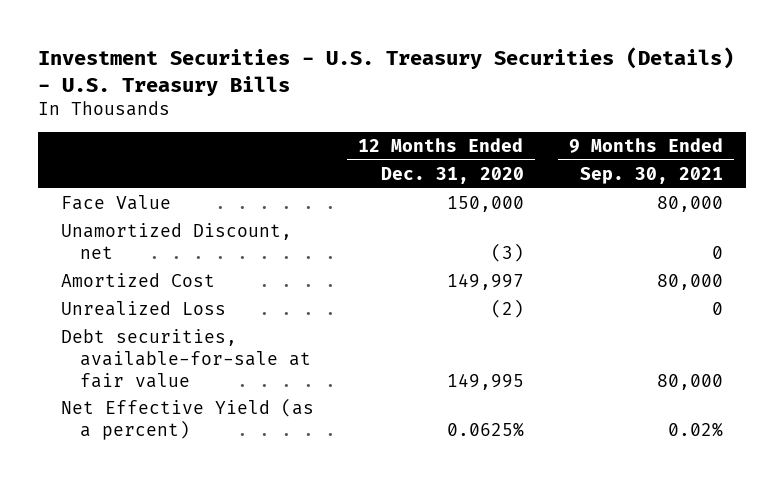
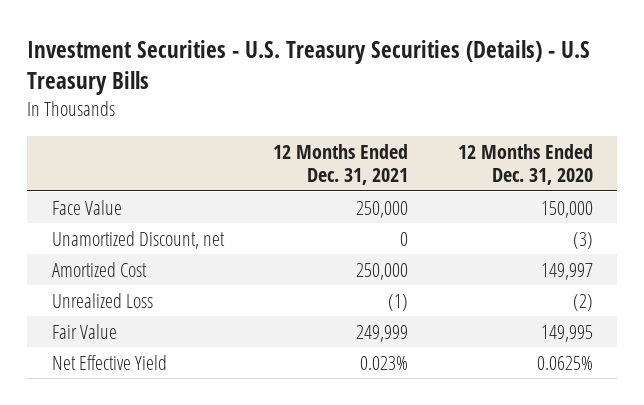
- Investment Securities - U.S. Treasury Securities (Details) - U.S. Treasury Bills
+ Investment Securities - U.S. Treasury Securities (Details) - U.S Treasury Bills
- | 12 Months Ended Dec. 31, 2020 | 9 Months Ended Sep. 30, 2021
+ | 12 Months Ended Dec. 31, 2021 | 12 Months Ended Dec. 31, 2020
- Debt securities, available-for-sale at fair value | 149,995 | 80,000
- Net Effective Yield (as a percent) | 0.0625% | 0.02%
+ Fair Value | 249,999 | 149,995
+ Net Effective Yield | 0.023% | 0.0625%

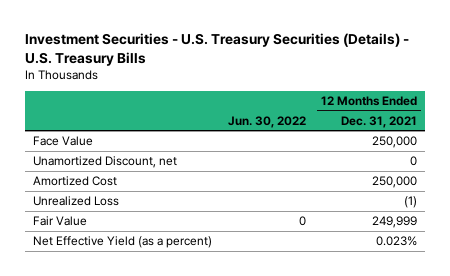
- Investment Securities - U.S. Treasury Securities (Details) - U.S Treasury Bills
+ Investment Securities - U.S. Treasury Securities (Details) - U.S. Treasury Bills
- | 12 Months Ended Dec. 31, 2021 | 12 Months Ended Dec. 31, 2020
+ | Jun. 30, 2022 | 12 Months Ended Dec. 31, 2021
- Net Effective Yield | 0.023% | 0.0625%
+ Net Effective Yield (as a percent) | | 0.023%

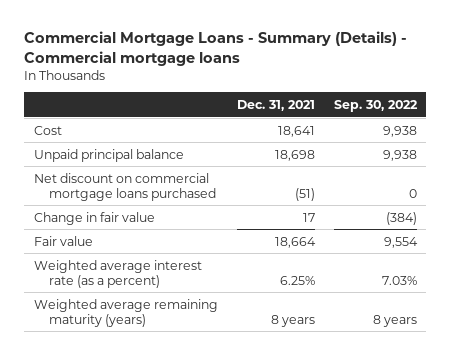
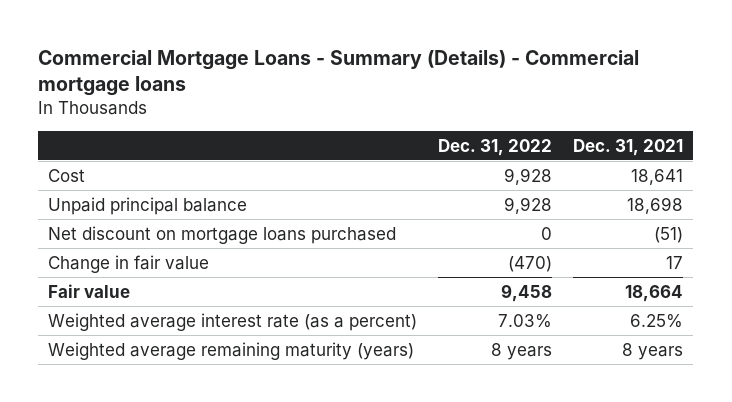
- | Dec. 31, 2021 | Sep. 30, 2022
+ | Dec. 31, 2022 | Dec. 31, 2021
- Net discount on commercial mortgage loans purchased | (51) | 0
+ Net discount on mortgage loans purchased | 0 | (51)

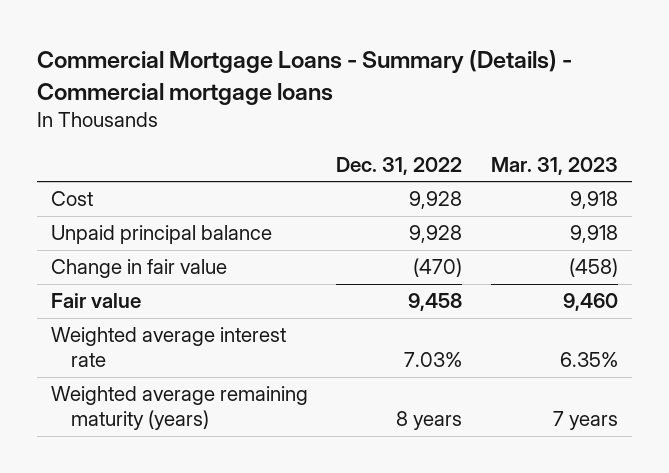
- | Dec. 31, 2022 | Dec. 31, 2021
+ | Dec. 31, 2022 | Mar. 31, 2023
- Net discount on mortgage loans purchased | 0 | (51)
- Weighted average interest rate (as a percent) | 7.03% | 6.25%
+ Weighted average interest rate | 7.03% | 6.35%

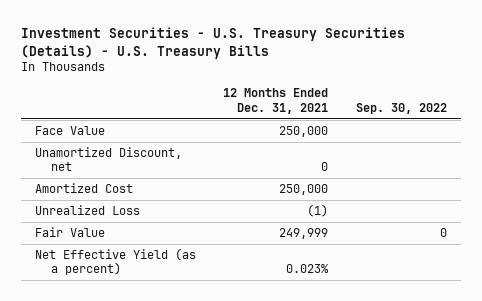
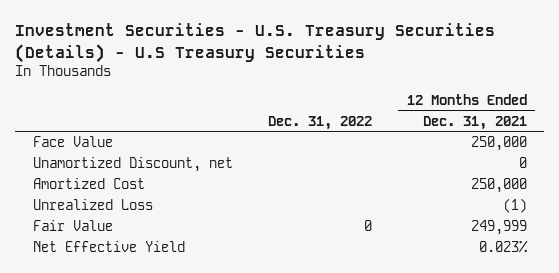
- Investment Securities - U.S. Treasury Securities (Details) - U.S. Treasury Bills
+ Investment Securities - U.S. Treasury Securities (Details) - U.S Treasury Securities
- | 12 Months Ended Dec. 31, 2021 | Sep. 30, 2022
+ | Dec. 31, 2022 | 12 Months Ended Dec. 31, 2021
- Net Effective Yield (as a percent) | 0.023% |
+ Net Effective Yield | | 0.023%

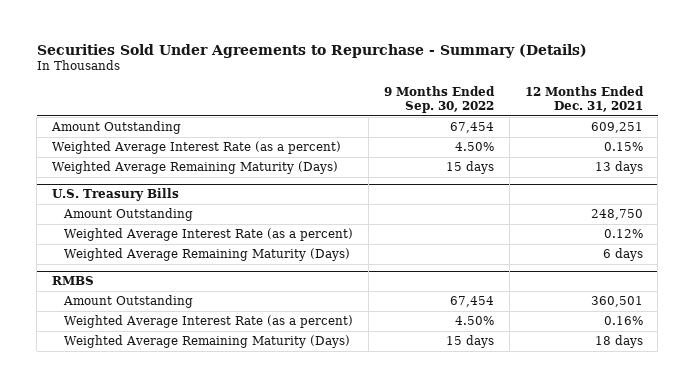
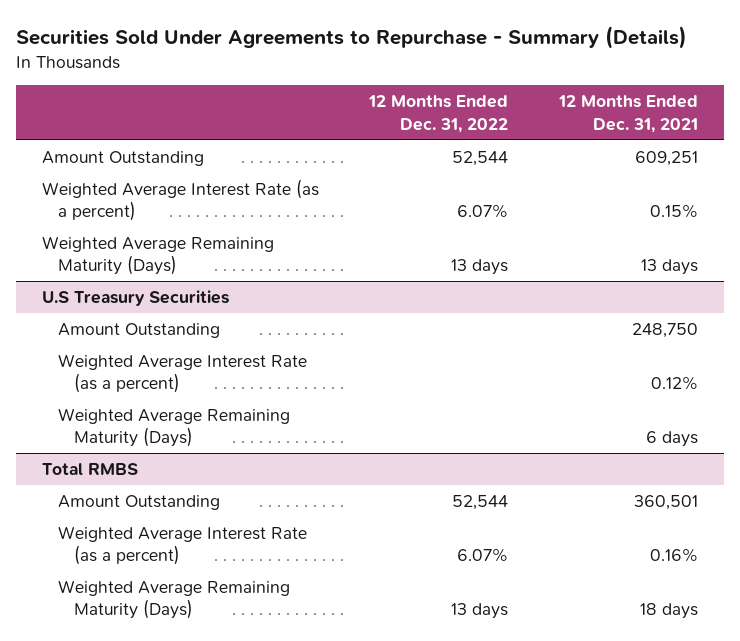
- | 9 Months Ended Sep. 30, 2022 | 12 Months Ended Dec. 31, 2021
+ | 12 Months Ended Dec. 31, 2022 | 12 Months Ended Dec. 31, 2021
- U.S. Treasury Bills
+ U.S Treasury Securities
- RMBS
+ Total RMBS

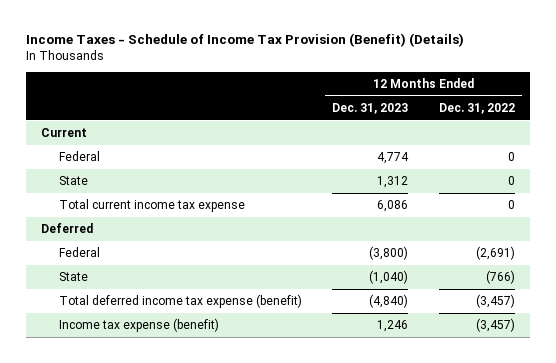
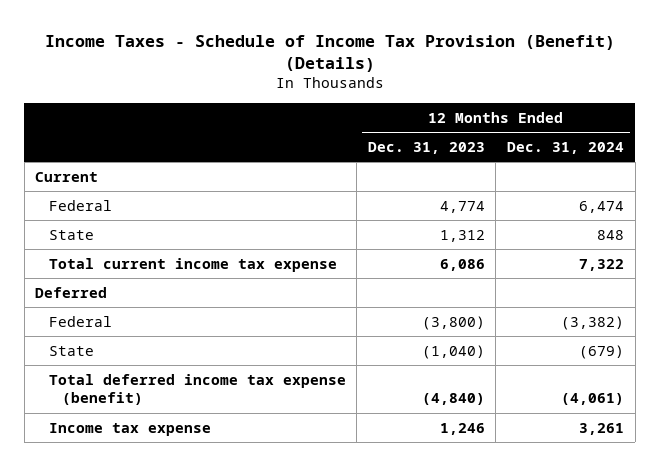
- | 12 Months Ended Dec. 31, 2023 | 12 Months Ended Dec. 31, 2022
+ | 12 Months Ended Dec. 31, 2023 | 12 Months Ended Dec. 31, 2024
- Income tax expense (benefit) | 1,246 | (3,457)
+ Income tax expense | 1,246 | 3,261

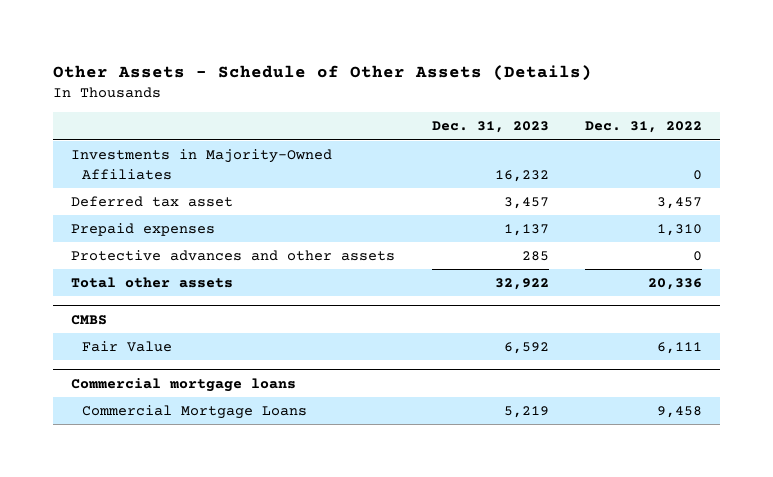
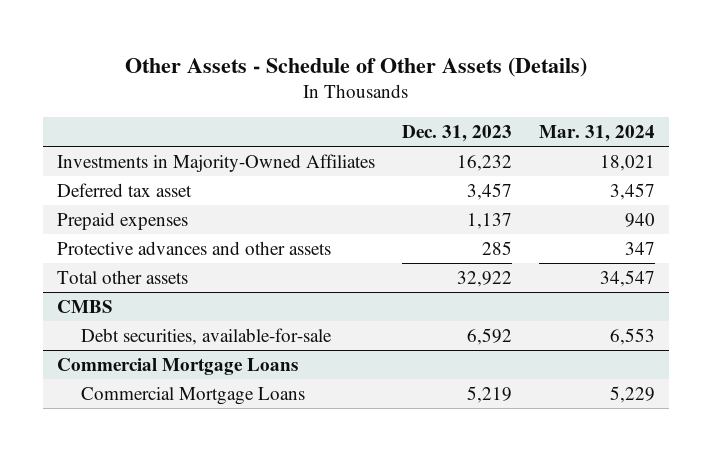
- | Dec. 31, 2023 | Dec. 31, 2022
+ | Dec. 31, 2023 | Mar. 31, 2024
@ CMBS
- Fair Value | 6,592 | 6,111
- Commercial mortgage loans
@ CMBS
+ Debt securities, available-for-sale | 6,592 | 6,553
+ Commercial Mortgage Loans

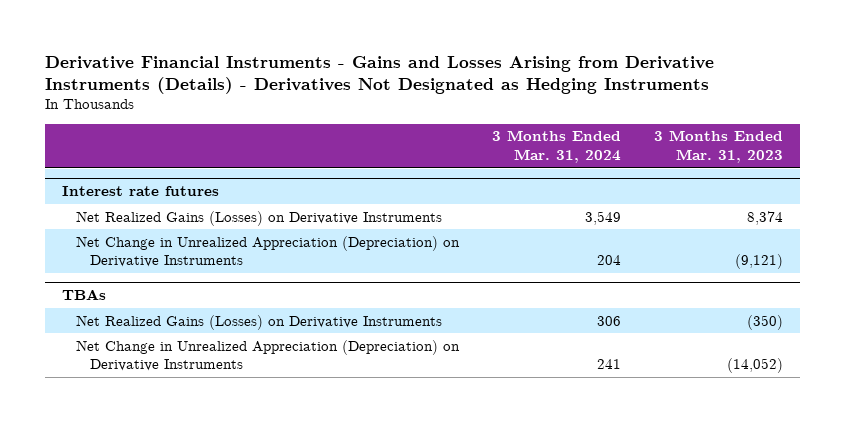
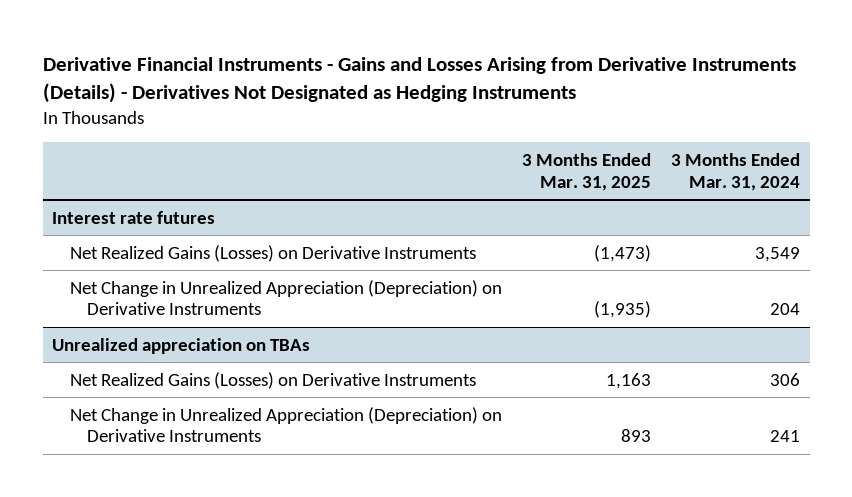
- | 3 Months Ended Mar. 31, 2024 | 3 Months Ended Mar. 31, 2023
+ | 3 Months Ended Mar. 31, 2025 | 3 Months Ended Mar. 31, 2024
- TBAs
+ Unrealized appreciation on TBAs

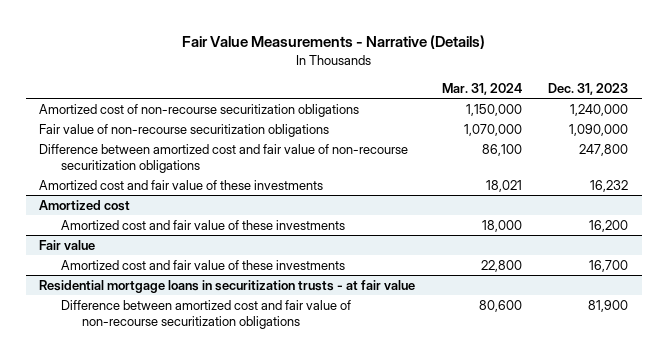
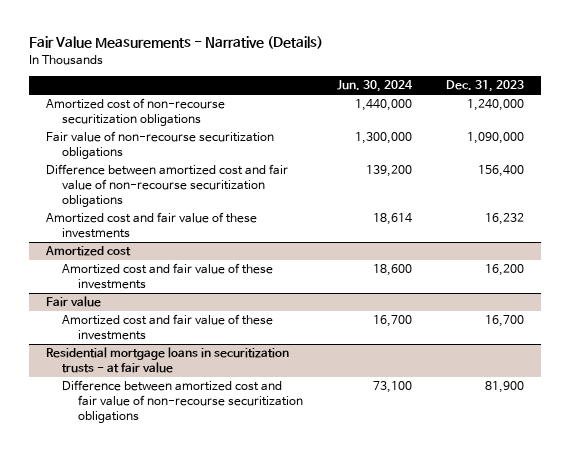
- | Mar. 31, 2024 | Dec. 31, 2023
+ | Jun. 30, 2024 | Dec. 31, 2023
- Difference between amortized cost and fair value of non-recourse securitization obligations | 86,100 | 247,800
+ Difference between amortized cost and fair value of non-recourse securitization obligations | 139,200 | 156,400

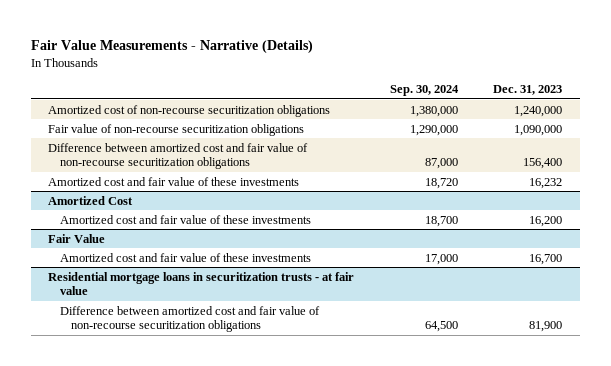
- | Jun. 30, 2024 | Dec. 31, 2023
+ | Sep. 30, 2024 | Dec. 31, 2023
- Amortized cost
+ Amortized Cost
- Fair value
+ Fair Value

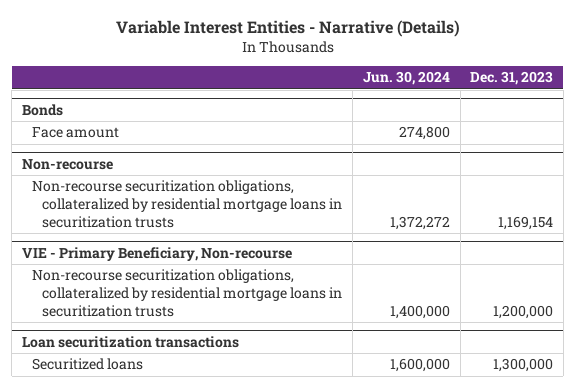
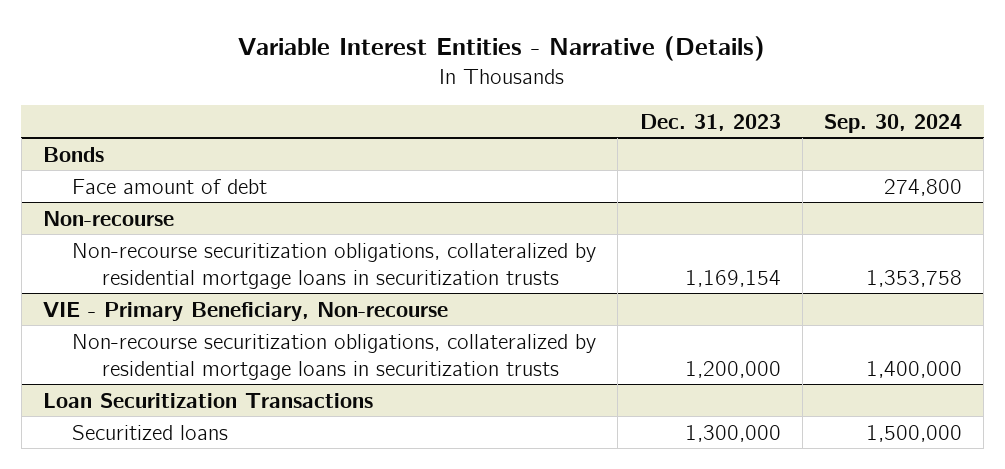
- | Jun. 30, 2024 | Dec. 31, 2023
+ | Dec. 31, 2023 | Sep. 30, 2024
@ Bonds
- Face amount | 274,800 |
+ Face amount of debt | | 274,800
- Loan securitization transactions
+ Loan Securitization Transactions

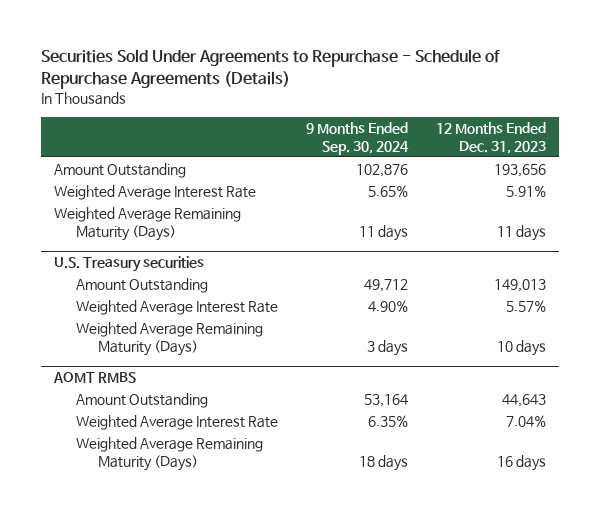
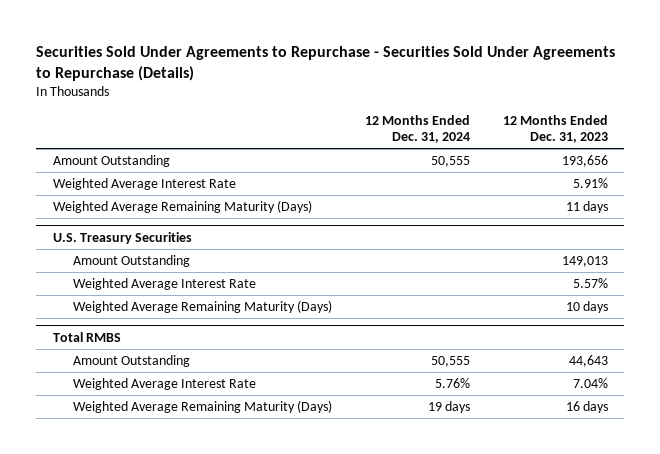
- Securities Sold Under Agreements to Repurchase - Schedule of Repurchase Agreements (Details)
+ Securities Sold Under Agreements to Repurchase - Securities Sold Under Agreements to Repurchase (Details)
- | 9 Months Ended Sep. 30, 2024 | 12 Months Ended Dec. 31, 2023
+ | 12 Months Ended Dec. 31, 2024 | 12 Months Ended Dec. 31, 2023
- U.S. Treasury securities
+ U.S. Treasury Securities
- AOMT RMBS
+ Total RMBS

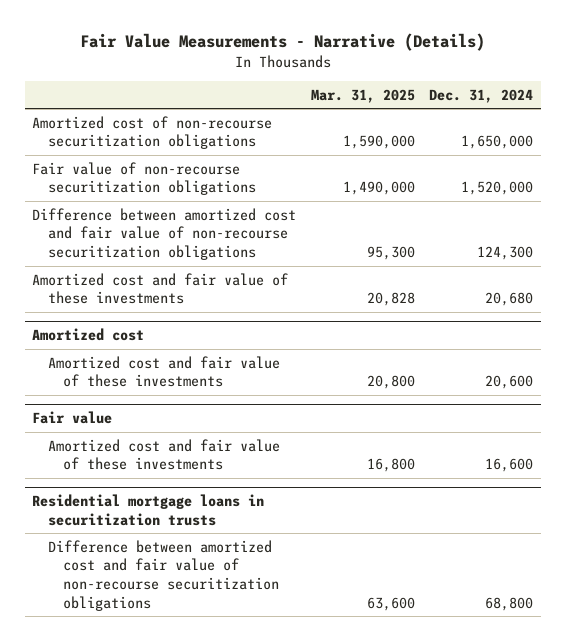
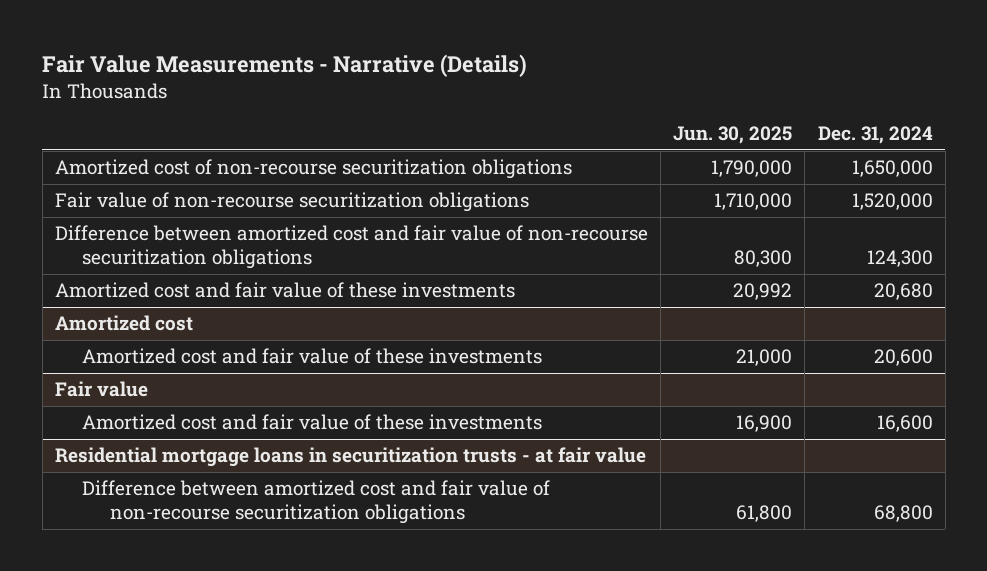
- | Mar. 31, 2025 | Dec. 31, 2024
+ | Jun. 30, 2025 | Dec. 31, 2024
- Residential mortgage loans in securitization trusts
+ Residential mortgage loans in securitization trusts - at fair value

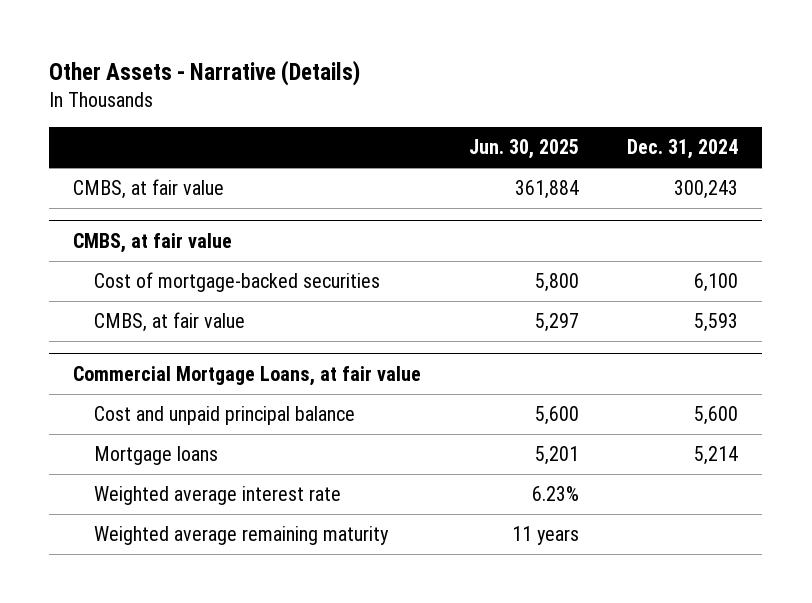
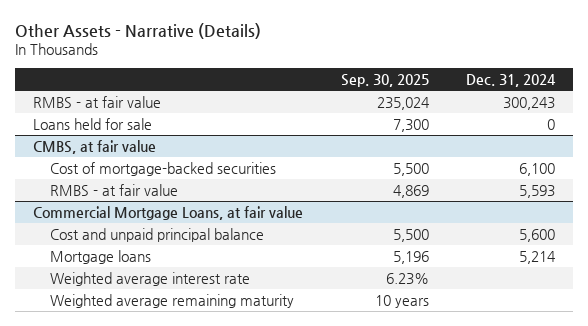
- | Jun. 30, 2025 | Dec. 31, 2024
+ | Sep. 30, 2025 | Dec. 31, 2024
- CMBS, at fair value | 361,884 | 300,243
+ RMBS - at fair value | 235,024 | 300,243
+ Loans held for sale | 7,300 | 0
@ CMBS, at fair value
- CMBS, at fair value | 5,297 | 5,593
+ RMBS - at fair value | 4,869 | 5,593

